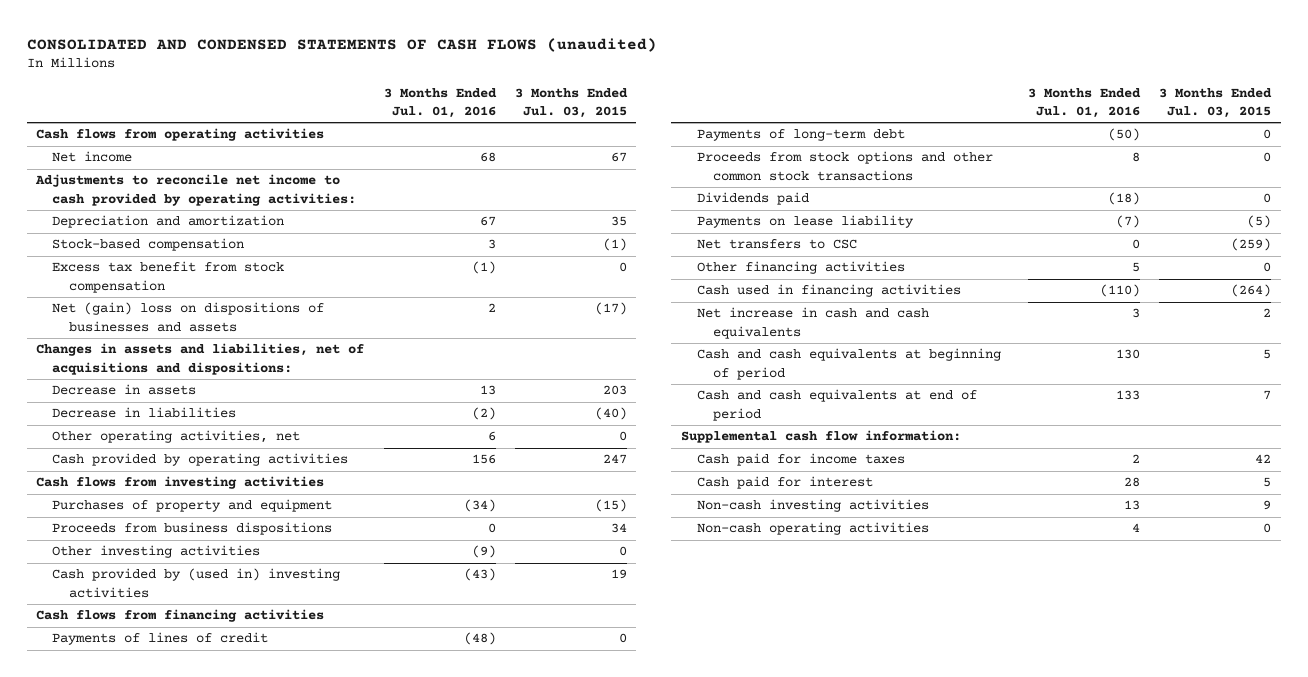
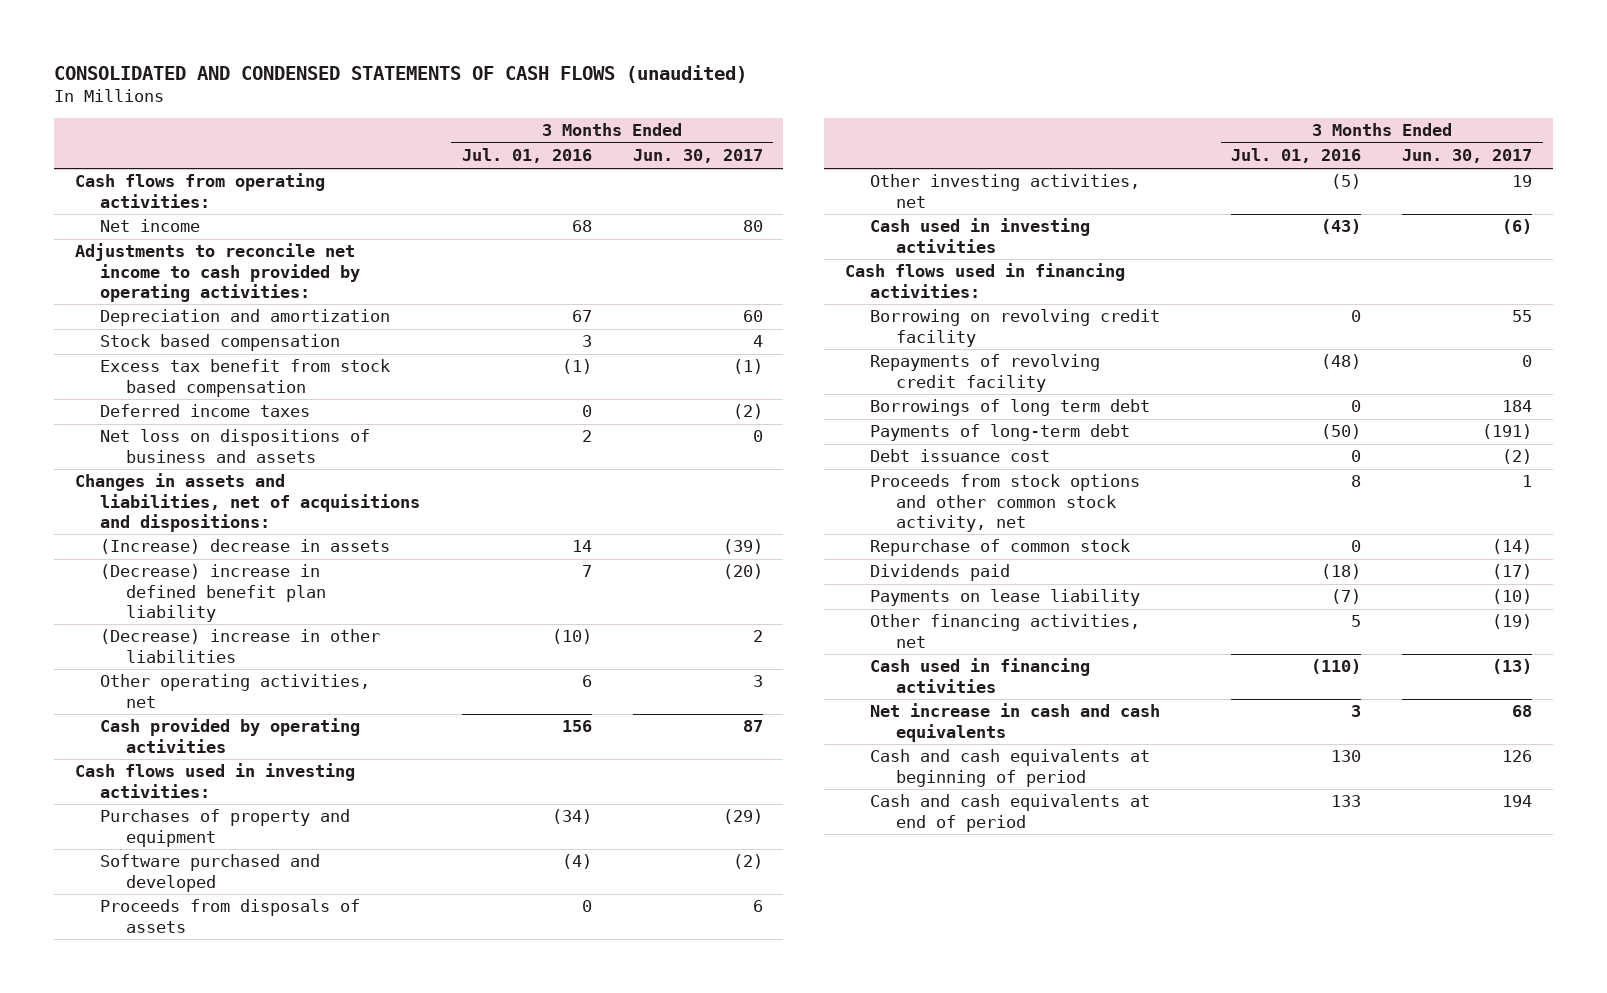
- | 3 Months Ended Jul. 01, 2016 | 3 Months Ended Jul. 03, 2015
+ | 3 Months Ended Jul. 01, 2016 | 3 Months Ended Jun. 30, 2017
- Cash flows from operating activities
+ Cash flows from operating activities:
- Stock-based compensation | 3 | (1)
- Excess tax benefit from stock compensation | (1) | 0
- Net (gain) loss on dispositions of businesses and assets | 2 | (17)
+ Stock based compensation | 3 | 4
+ Excess tax benefit from stock based compensation | (1) | (1)
+ Deferred income taxes | 0 | (2)
+ Net loss on dispositions of business and assets | 2 | 0
- Decrease in assets | 13 | 203
- Decrease in liabilities | (2) | (40)
+ (Increase) decrease in assets | 14 | (39)
+ (Decrease) increase in defined benefit plan liability | 7 | (20)
+ (Decrease) increase in other liabilities | (10) | 2
- Cash flows from investing activities
+ Cash flows used in investing activities:
- Proceeds from business dispositions | 0 | 34
- Other investing activities | (9) | 0
- Cash provided by (used in) investing activities | (43) | 19
- Cash flows from financing activities
- Payments of lines of credit | (48) | 0
+ Software purchased and developed | (4) | (2)
+ Proceeds from disposals of assets | 0 | 6
+ Other investing activities, net | (5) | 19
+ Cash used in investing activities | (43) | (6)
+ Cash flows used in financing activities:
+ Borrowing on revolving credit facility | 0 | 55
+ Repayments of revolving credit facility | (48) | 0
+ Borrowings of long term debt | 0 | 184
- Proceeds from stock options and other common stock transactions | 8 | 0
+ Debt issuance cost | 0 | (2)
+ Proceeds from stock options and other common stock activity, net | 8 | 1
+ Repurchase of common stock | 0 | (14)
- Net transfers to CSC | 0 | (259)
- Other financing activities | 5 | 0
+ Other financing activities, net | 5 | (19)
- Supplemental cash flow information:
- Cash paid for income taxes | 2 | 42
- Cash paid for interest | 28 | 5
- Non-cash investing activities | 13 | 9
- Non-cash operating activities | 4 | 0

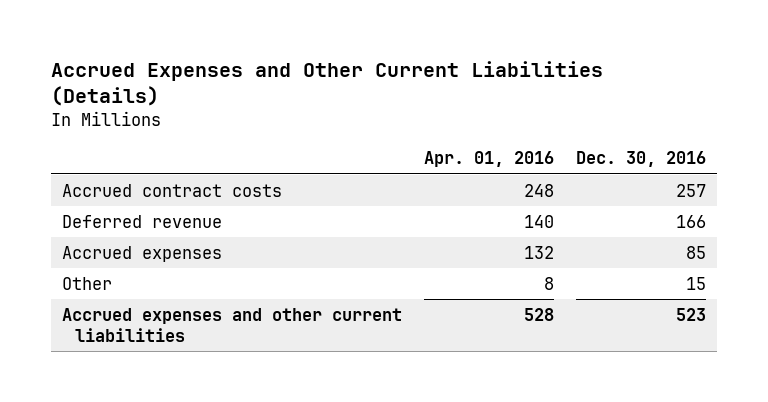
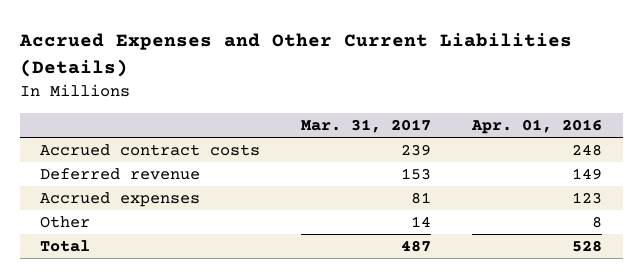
- | Apr. 01, 2016 | Dec. 30, 2016
+ | Mar. 31, 2017 | Apr. 01, 2016
- Deferred revenue | 140 | 166
- Accrued expenses | 132 | 85
+ Deferred revenue | 153 | 149
+ Accrued expenses | 81 | 123
- Accrued expenses and other current liabilities | 528 | 523
+ Total | 487 | 528

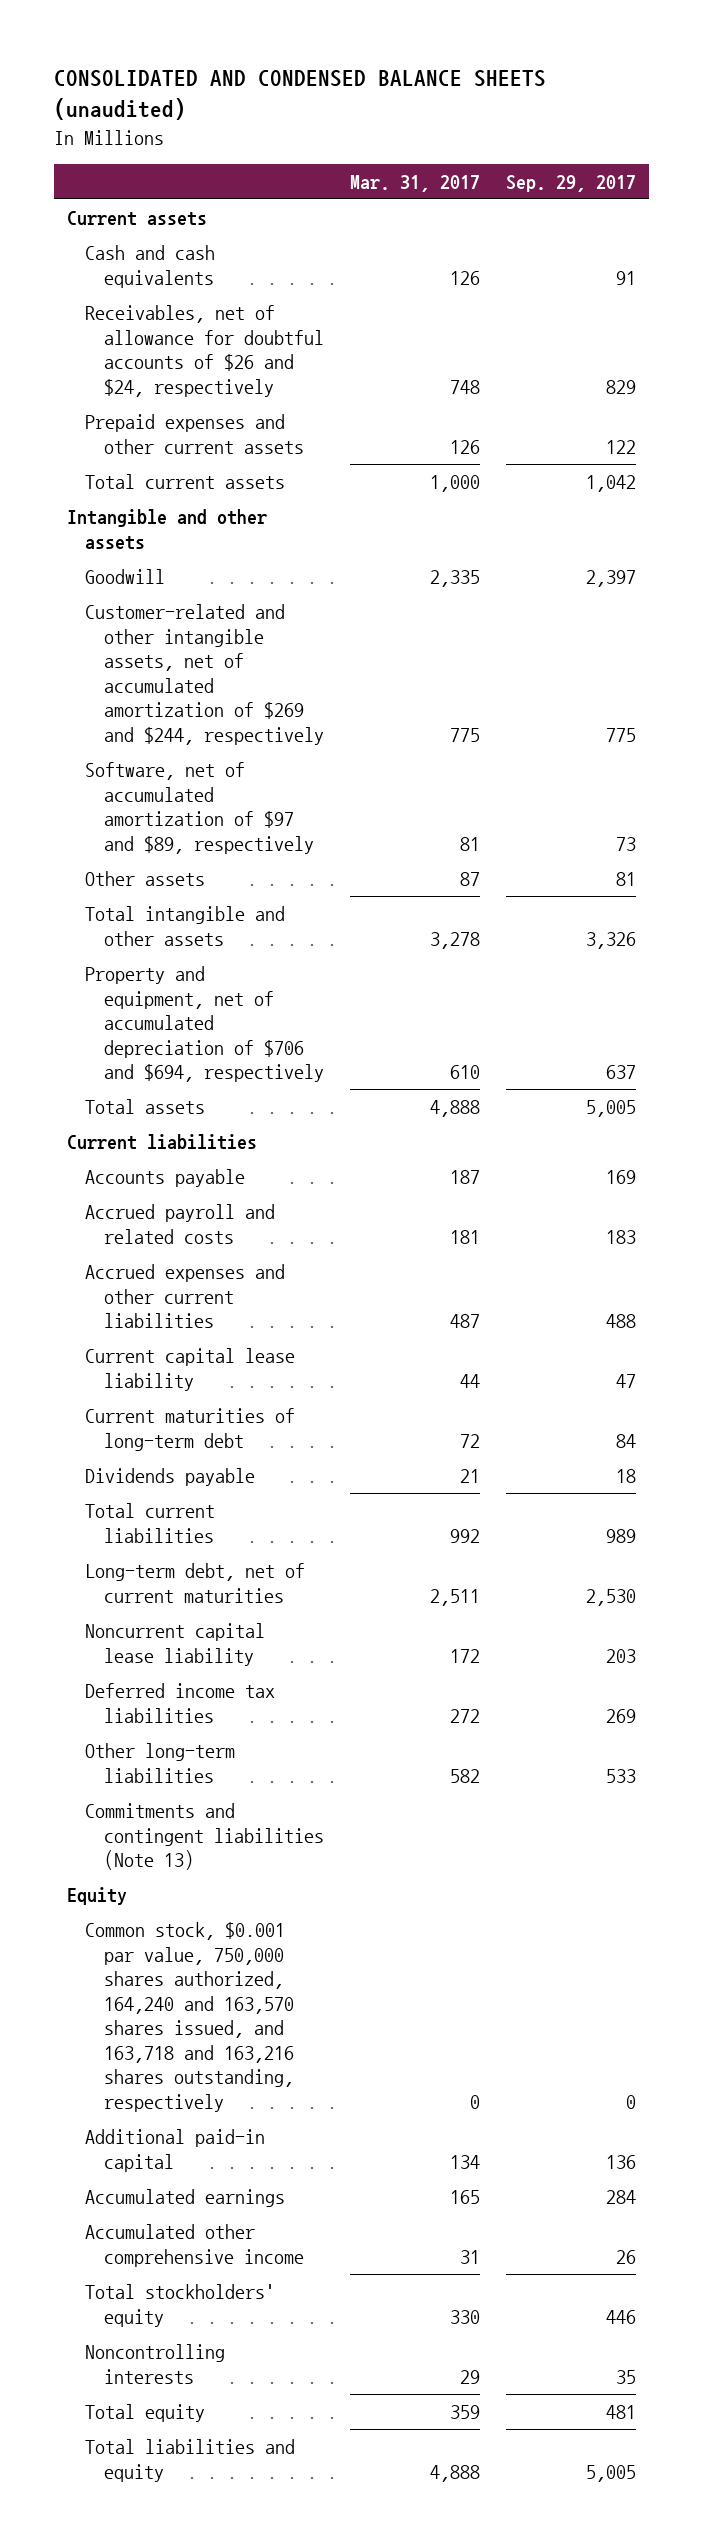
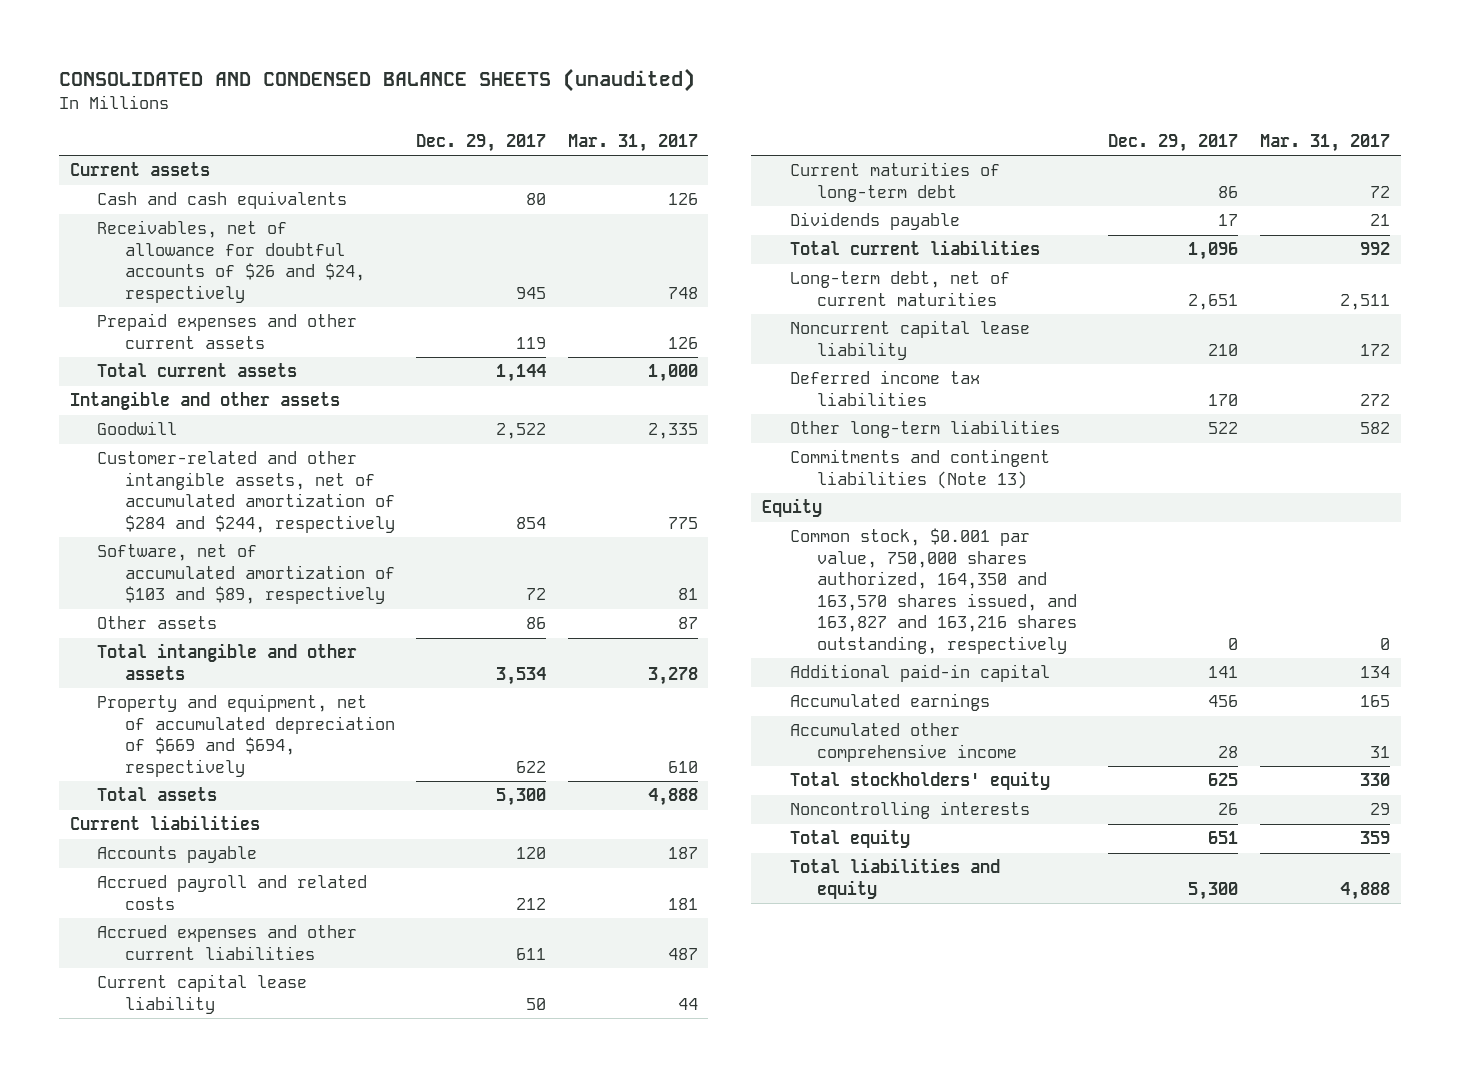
- | Mar. 31, 2017 | Sep. 29, 2017
+ | Dec. 29, 2017 | Mar. 31, 2017
- Customer-related and other intangible assets, net of accumulated amortization of $269 and $244, respectively | 775 | 775
- Software, net of accumulated amortization of $97 and $89, respectively | 81 | 73
+ Customer-related and other intangible assets, net of accumulated amortization of $284 and $244, respectively | 854 | 775
+ Software, net of accumulated amortization of $103 and $89, respectively | 72 | 81
- Property and equipment, net of accumulated depreciation of $706 and $694, respectively | 610 | 637
+ Property and equipment, net of accumulated depreciation of $669 and $694, respectively | 622 | 610
- Common stock, $0.001 par value, 750,000 shares authorized, 164,240 and 163,570 shares issued, and 163,718 and 163,216 shares outstanding, respectively | 0 | 0
+ Common stock, $0.001 par value, 750,000 shares authorized, 164,350 and 163,570 shares issued, and 163,827 and 163,216 shares outstanding, respectively | 0 | 0

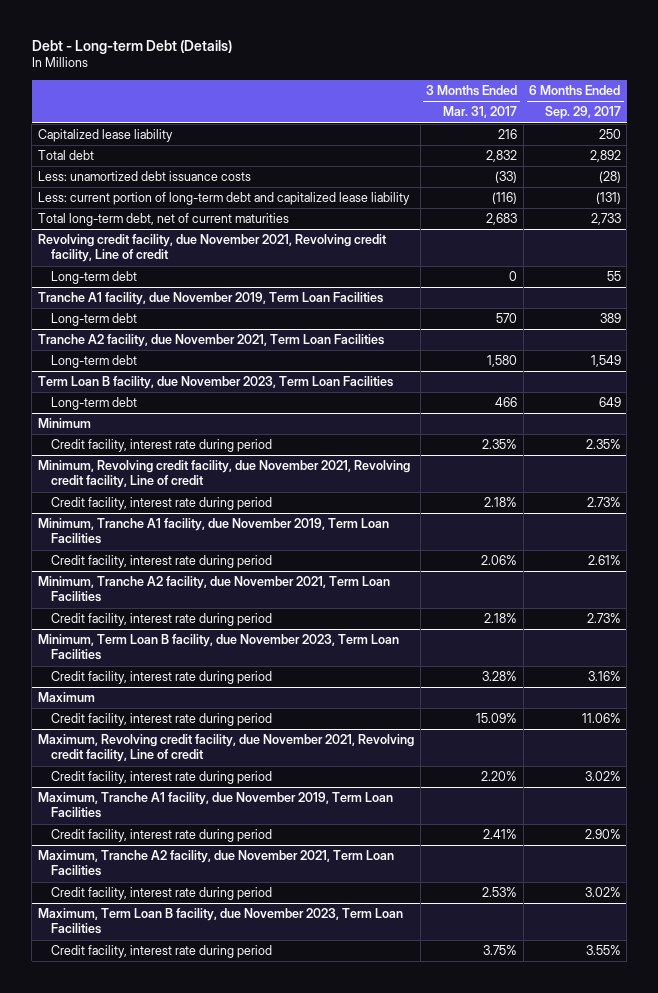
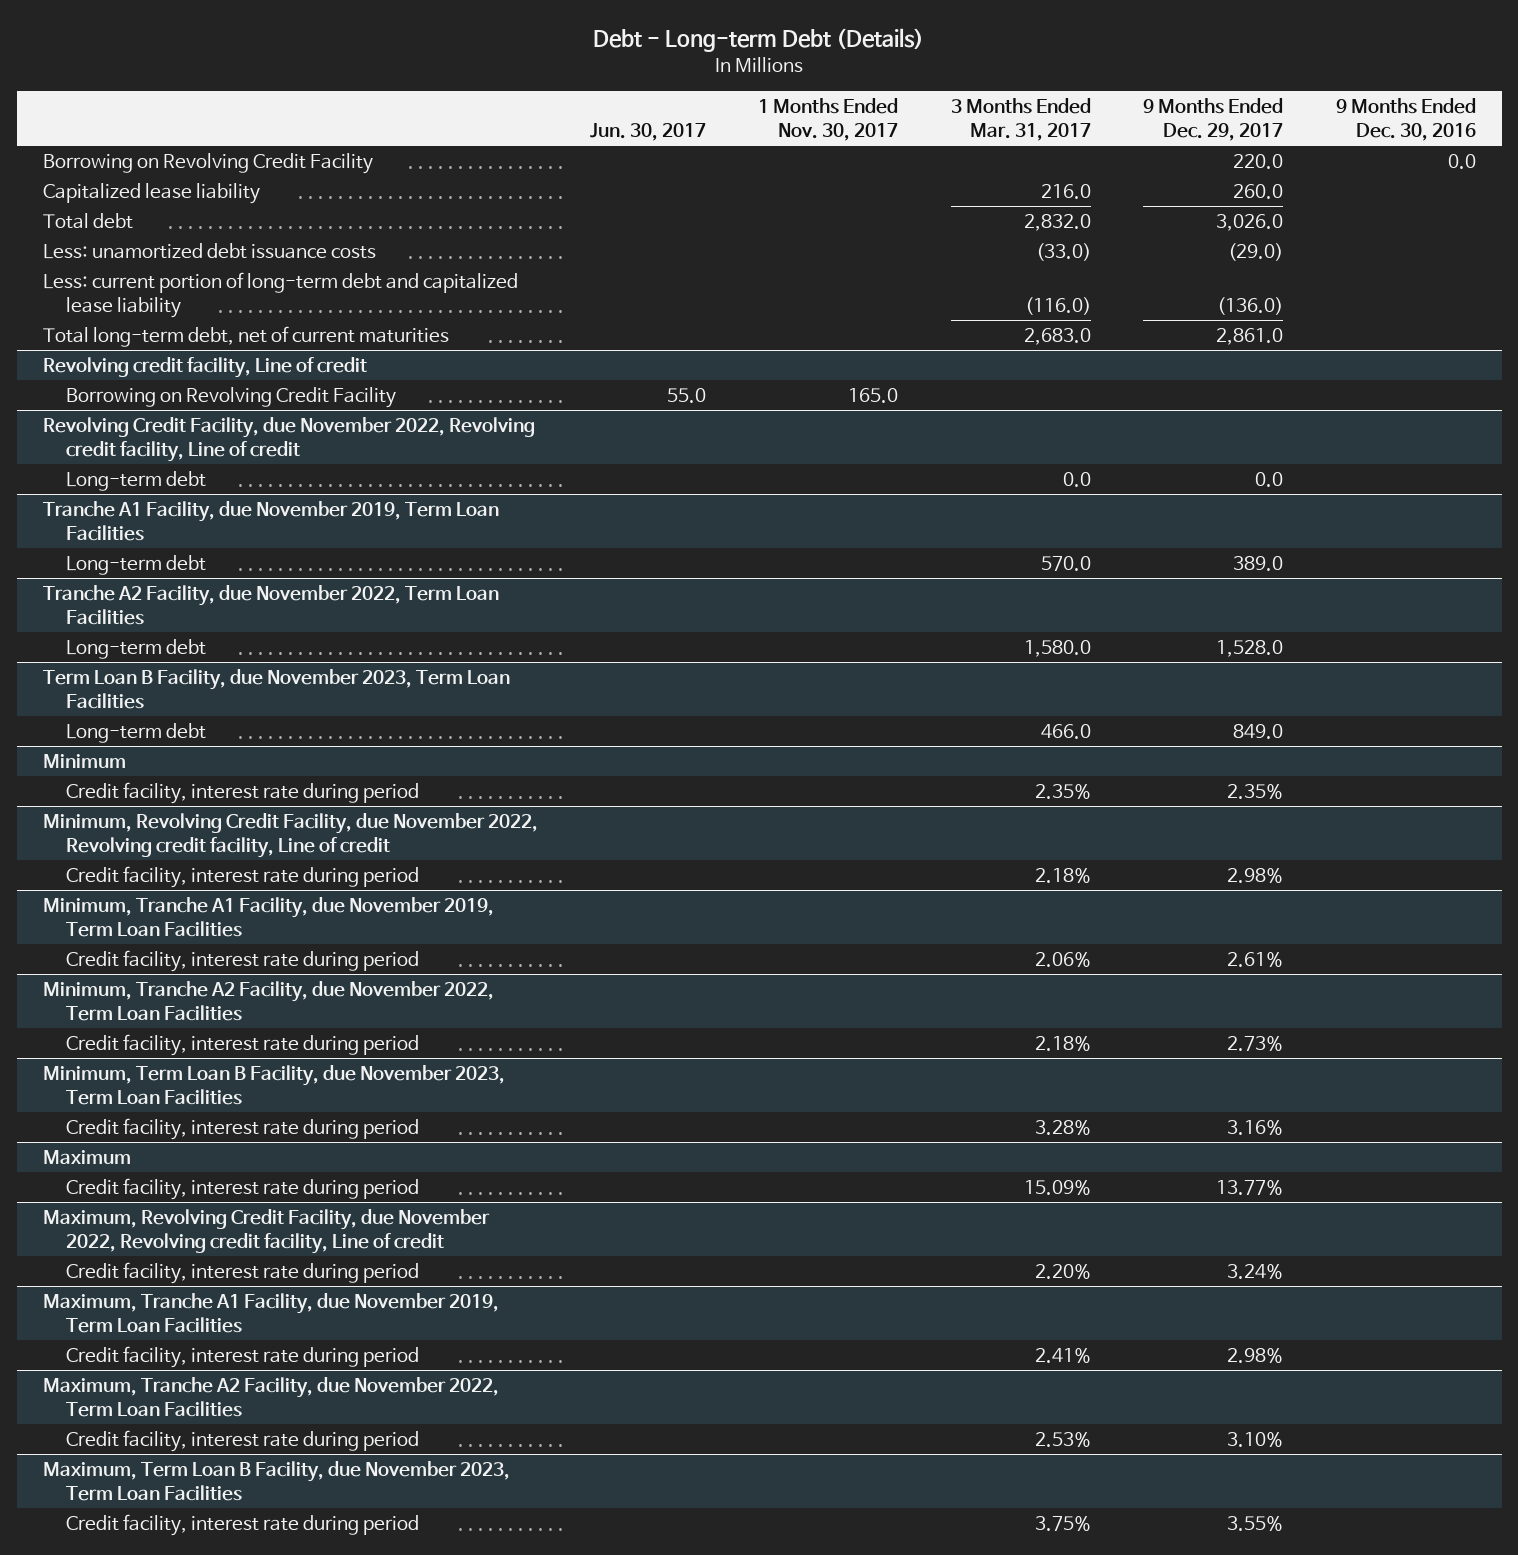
- | 3 Months Ended Mar. 31, 2017 | 6 Months Ended Sep. 29, 2017
+ | Jun. 30, 2017 | 1 Months Ended Nov. 30, 2017 | 3 Months Ended Mar. 31, 2017 | 9 Months Ended Dec. 29, 2017 | 9 Months Ended Dec. 30, 2016
- Capitalized lease liability | 216 | 250
- Total debt | 2,832 | 2,892
- Less: unamortized debt issuance costs | (33) | (28)
- Less: current portion of long-term debt and capitalized lease liability | (116) | (131)
- Total long-term debt, net of current maturities | 2,683 | 2,733
- Revolving credit facility, due November 2021, Revolving credit facility, Line of credit
- Long-term debt | 0 | 55
- Tranche A1 facility, due November 2019, Term Loan Facilities
- Long-term debt | 570 | 389
- Tranche A2 facility, due November 2021, Term Loan Facilities
- Long-term debt | 1,580 | 1,549
- Term Loan B facility, due November 2023, Term Loan Facilities
- Long-term debt | 466 | 649
+ Borrowing on Revolving Credit Facility | | | | 220.0 | 0.0
+ Capitalized lease liability | | | 216.0 | 260.0 |
+ Total debt | | | 2,832.0 | 3,026.0 |
+ Less: unamortized debt issuance costs | | | (33.0) | (29.0) |
+ Less: current portion of long-term debt and capitalized lease liability | | | (116.0) | (136.0) |
+ Total long-term debt, net of current maturities | | | 2,683.0 | 2,861.0 |
+ Revolving credit facility, Line of credit
+ Borrowing on Revolving Credit Facility | 55.0 | 165.0 | | |
+ Revolving Credit Facility, due November 2022, Revolving credit facility, Line of credit
+ Long-term debt | | | 0.0 | 0.0 |
+ Tranche A1 Facility, due November 2019, Term Loan Facilities
+ Long-term debt | | | 570.0 | 389.0 |
+ Tranche A2 Facility, due November 2022, Term Loan Facilities
+ Long-term debt | | | 1,580.0 | 1,528.0 |
+ Term Loan B Facility, due November 2023, Term Loan Facilities
+ Long-term debt | | | 466.0 | 849.0 |
- Minimum, Revolving credit facility, due November 2021, Revolving credit facility, Line of credit
+ Minimum, Revolving Credit Facility, due November 2022, Revolving credit facility, Line of credit
- Minimum, Tranche A1 facility, due November 2019, Term Loan Facilities
+ Minimum, Tranche A1 Facility, due November 2019, Term Loan Facilities
- Minimum, Tranche A2 facility, due November 2021, Term Loan Facilities
+ Minimum, Tranche A2 Facility, due November 2022, Term Loan Facilities
- Minimum, Term Loan B facility, due November 2023, Term Loan Facilities
+ Minimum, Term Loan B Facility, due November 2023, Term Loan Facilities
- Maximum, Revolving credit facility, due November 2021, Revolving credit facility, Line of credit
+ Maximum, Revolving Credit Facility, due November 2022, Revolving credit facility, Line of credit
- Maximum, Tranche A1 facility, due November 2019, Term Loan Facilities
+ Maximum, Tranche A1 Facility, due November 2019, Term Loan Facilities
- Maximum, Tranche A2 facility, due November 2021, Term Loan Facilities
+ Maximum, Tranche A2 Facility, due November 2022, Term Loan Facilities
- Maximum, Term Loan B facility, due November 2023, Term Loan Facilities
+ Maximum, Term Loan B Facility, due November 2023, Term Loan Facilities

